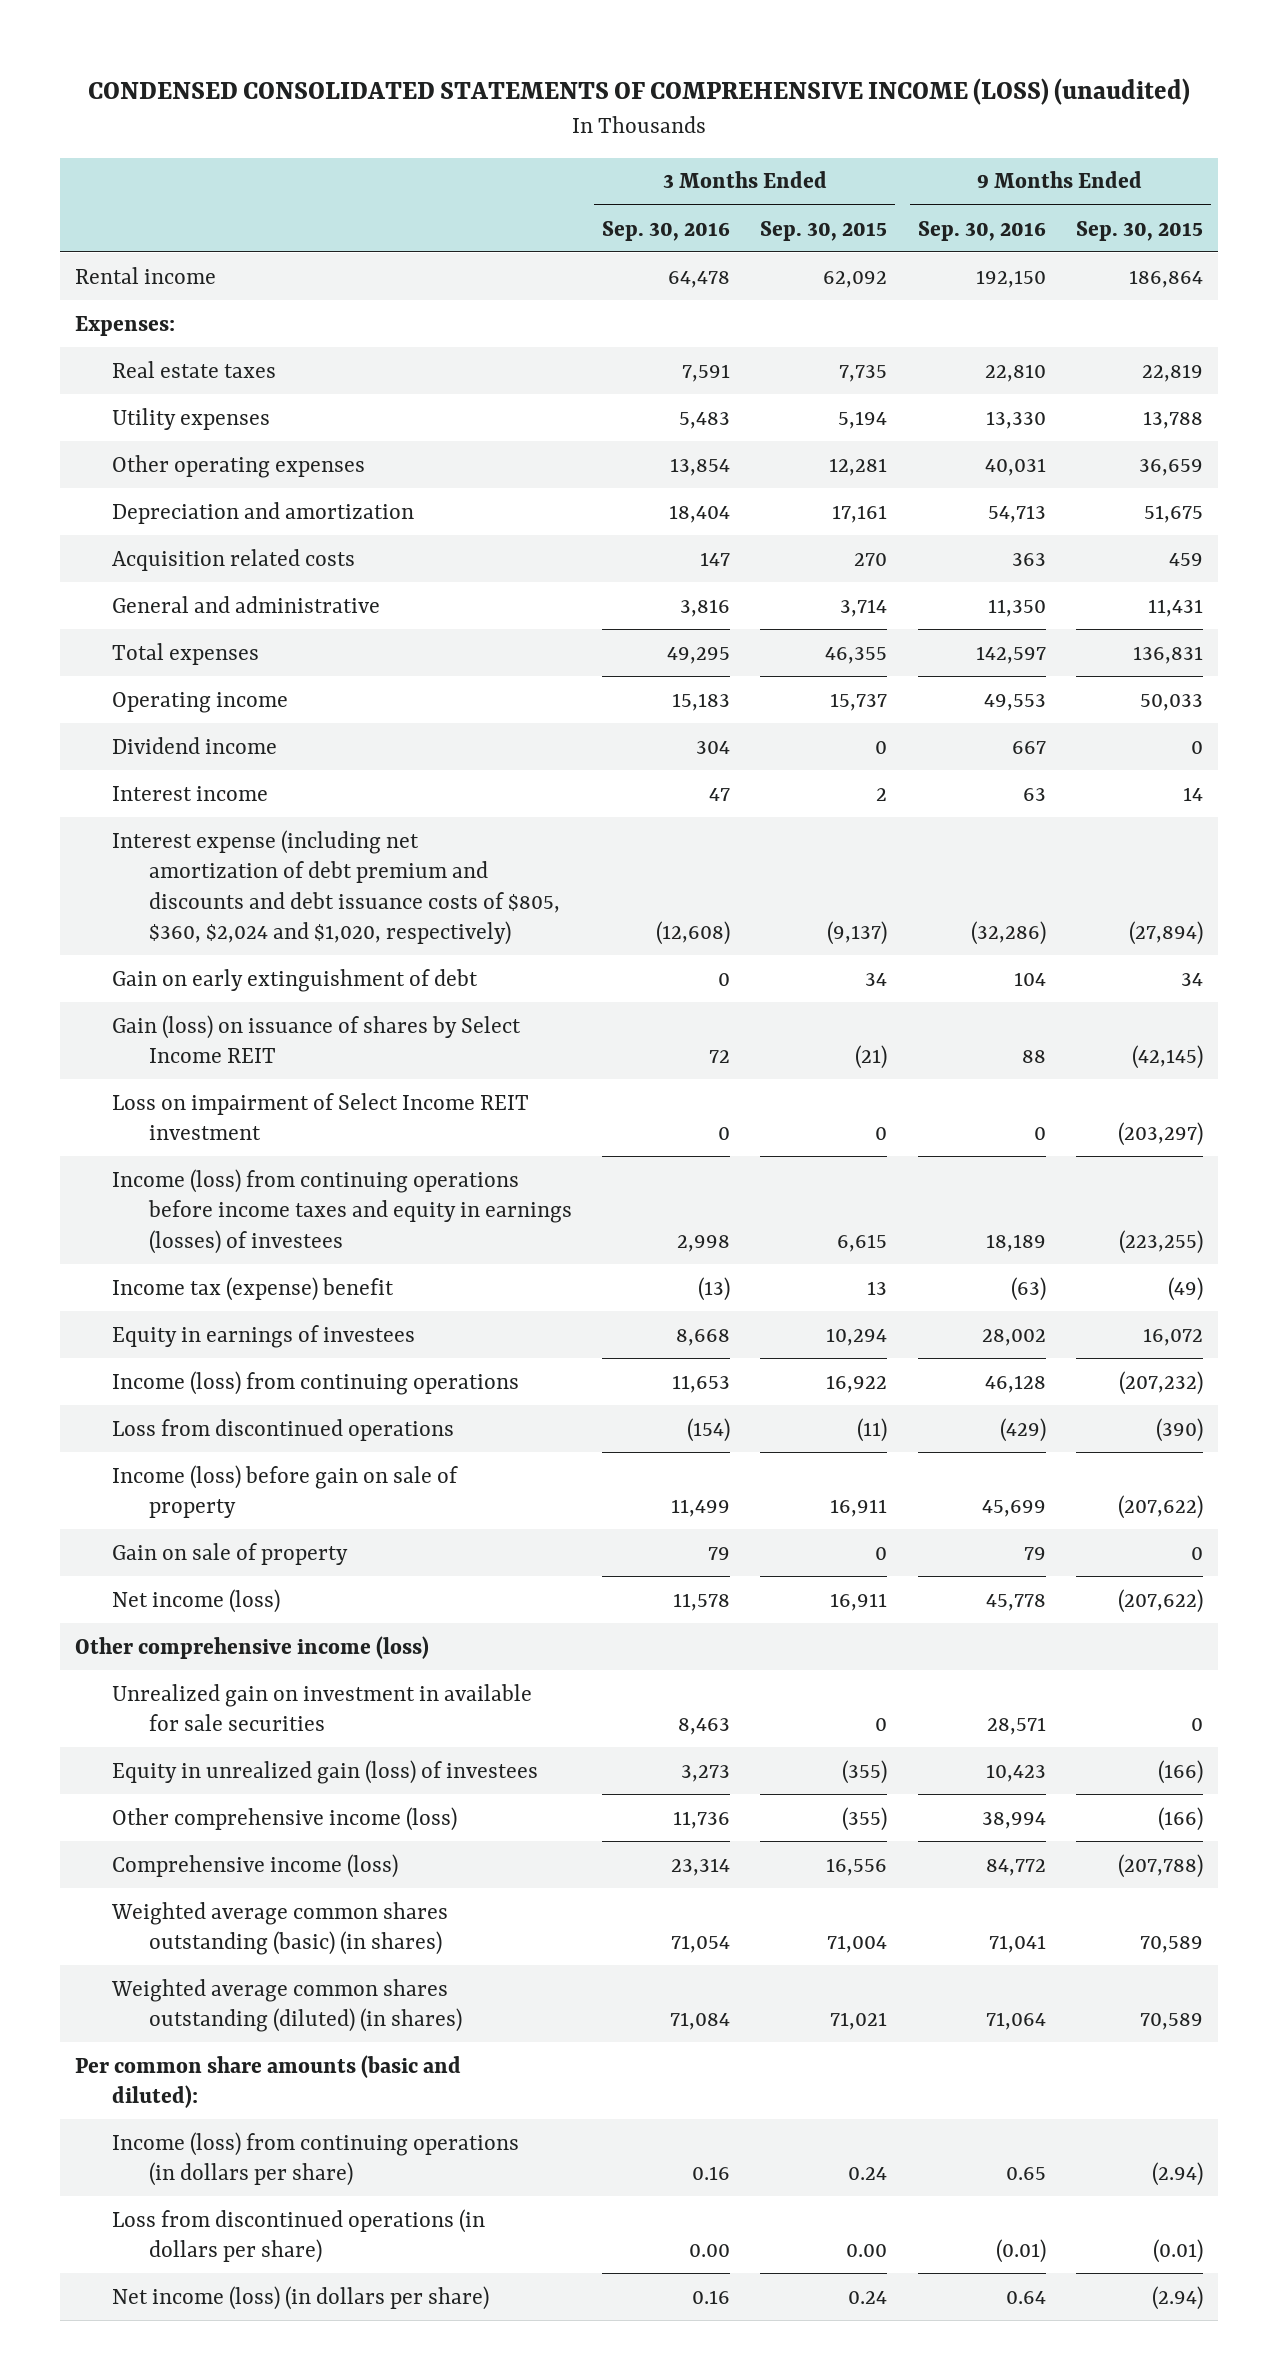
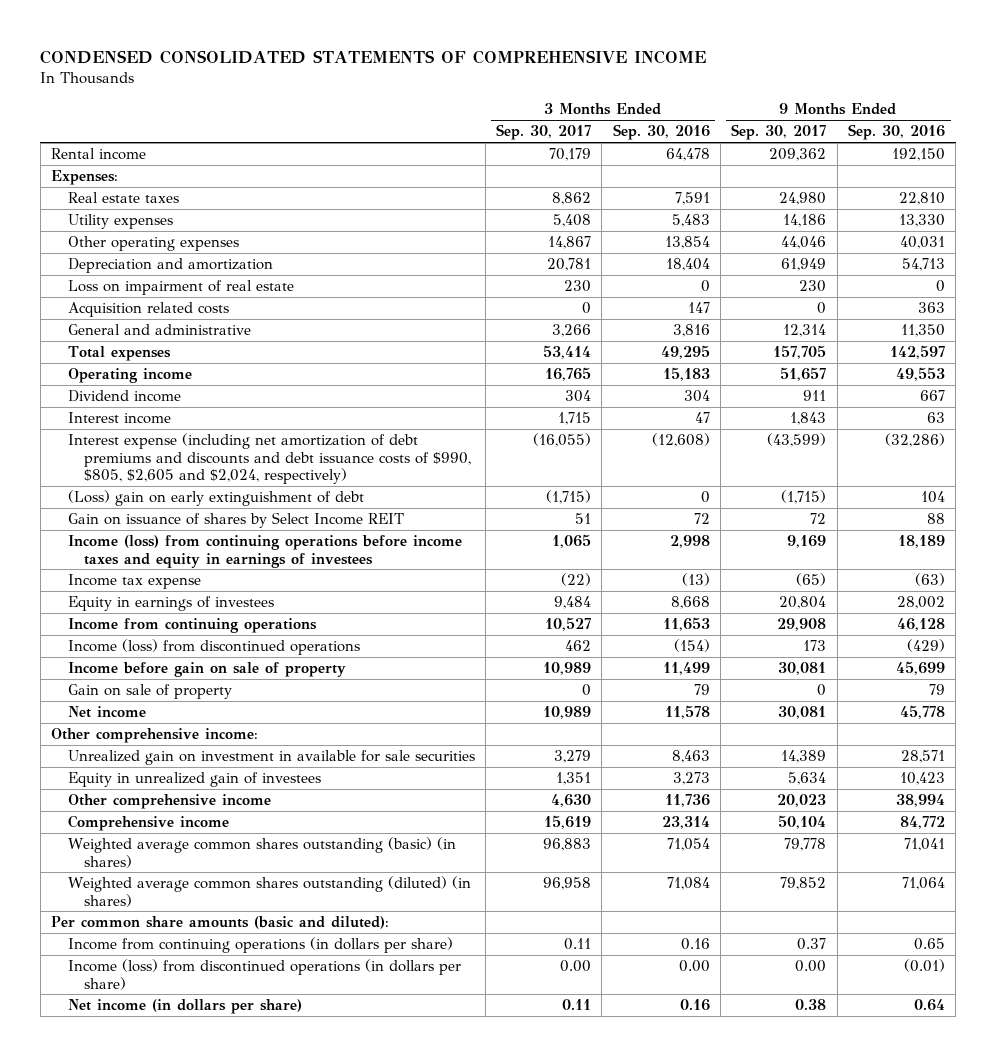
- CONDENSED CONSOLIDATED STATEMENTS OF COMPREHENSIVE INCOME (LOSS) (unaudited)
+ CONDENSED CONSOLIDATED STATEMENTS OF COMPREHENSIVE INCOME
- | 3 Months Ended Sep. 30, 2016 | 3 Months Ended Sep. 30, 2015 | 9 Months Ended Sep. 30, 2016 | 9 Months Ended Sep. 30, 2015
+ | 3 Months Ended Sep. 30, 2017 | 3 Months Ended Sep. 30, 2016 | 9 Months Ended Sep. 30, 2017 | 9 Months Ended Sep. 30, 2016
+ Loss on impairment of real estate | 230 | 0 | 230 | 0
- Interest expense (including net amortization of debt premium and discounts and debt issuance costs of $805, $360, $2,024 and $1,020, respectively) | (12,608) | (9,137) | (32,286) | (27,894)
- Gain on early extinguishment of debt | 0 | 34 | 104 | 34
- Gain (loss) on issuance of shares by Select Income REIT | 72 | (21) | 88 | (42,145)
- Loss on impairment of Select Income REIT investment | 0 | 0 | 0 | (203,297)
- Income (loss) from continuing operations before income taxes and equity in earnings (losses) of investees | 2,998 | 6,615 | 18,189 | (223,255)
- Income tax (expense) benefit | (13) | 13 | (63) | (49)
+ Interest expense (including net amortization of debt premiums and discounts and debt issuance costs of $990, $805, $2,605 and $2,024, respectively) | (16,055) | (12,608) | (43,599) | (32,286)
+ (Loss) gain on early extinguishment of debt | (1,715) | 0 | (1,715) | 104
+ Gain on issuance of shares by Select Income REIT | 51 | 72 | 72 | 88
+ Income (loss) from continuing operations before income taxes and equity in earnings of investees | 1,065 | 2,998 | 9,169 | 18,189
+ Income tax expense | (22) | (13) | (65) | (63)
- Income (loss) from continuing operations | 11,653 | 16,922 | 46,128 | (207,232)
- Loss from discontinued operations | (154) | (11) | (429) | (390)
- Income (loss) before gain on sale of property | 11,499 | 16,911 | 45,699 | (207,622)
+ Income from continuing operations | 10,527 | 11,653 | 29,908 | 46,128
+ Income (loss) from discontinued operations | 462 | (154) | 173 | (429)
+ Income before gain on sale of property | 10,989 | 11,499 | 30,081 | 45,699
- Net income (loss) | 11,578 | 16,911 | 45,778 | (207,622)
- Other comprehensive income (loss)
+ Net income | 10,989 | 11,578 | 30,081 | 45,778
+ Other comprehensive income:
- Equity in unrealized gain (loss) of investees | 3,273 | (355) | 10,423 | (166)
- Other comprehensive income (loss) | 11,736 | (355) | 38,994 | (166)
- Comprehensive income (loss) | 23,314 | 16,556 | 84,772 | (207,788)
+ Equity in unrealized gain of investees | 1,351 | 3,273 | 5,634 | 10,423
+ Other comprehensive income | 4,630 | 11,736 | 20,023 | 38,994
+ Comprehensive income | 15,619 | 23,314 | 50,104 | 84,772
- Income (loss) from continuing operations (in dollars per share) | 0.16 | 0.24 | 0.65 | (2.94)
- Loss from discontinued operations (in dollars per share) | 0.00 | 0.00 | (0.01) | (0.01)
- Net income (loss) (in dollars per share) | 0.16 | 0.24 | 0.64 | (2.94)
+ Income from continuing operations (in dollars per share) | 0.11 | 0.16 | 0.37 | 0.65
+ Income (loss) from discontinued operations (in dollars per share) | 0.00 | 0.00 | 0.00 | (0.01)
+ Net income (in dollars per share) | 0.11 | 0.16 | 0.38 | 0.64

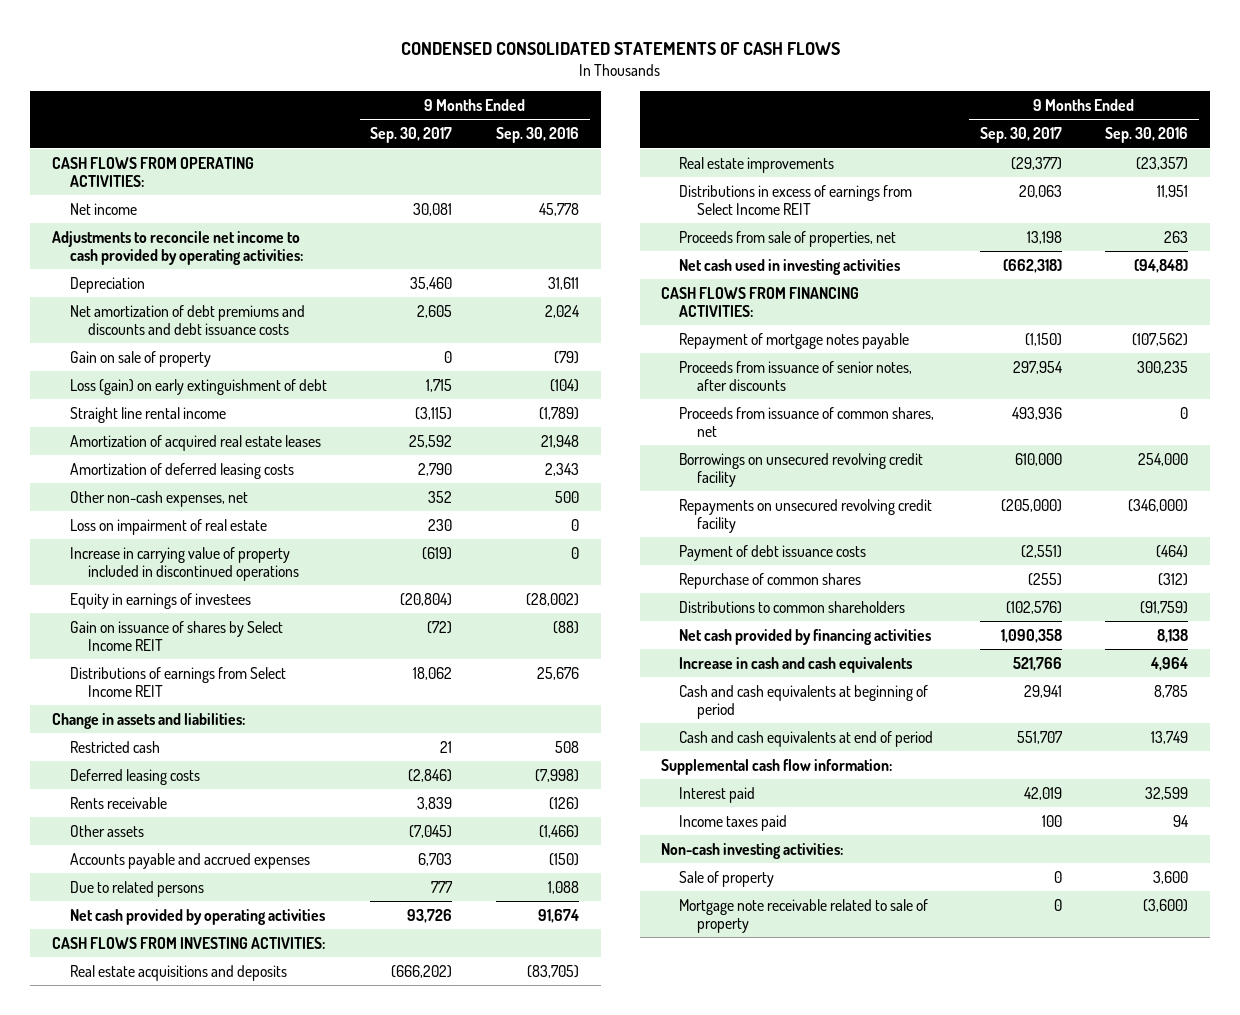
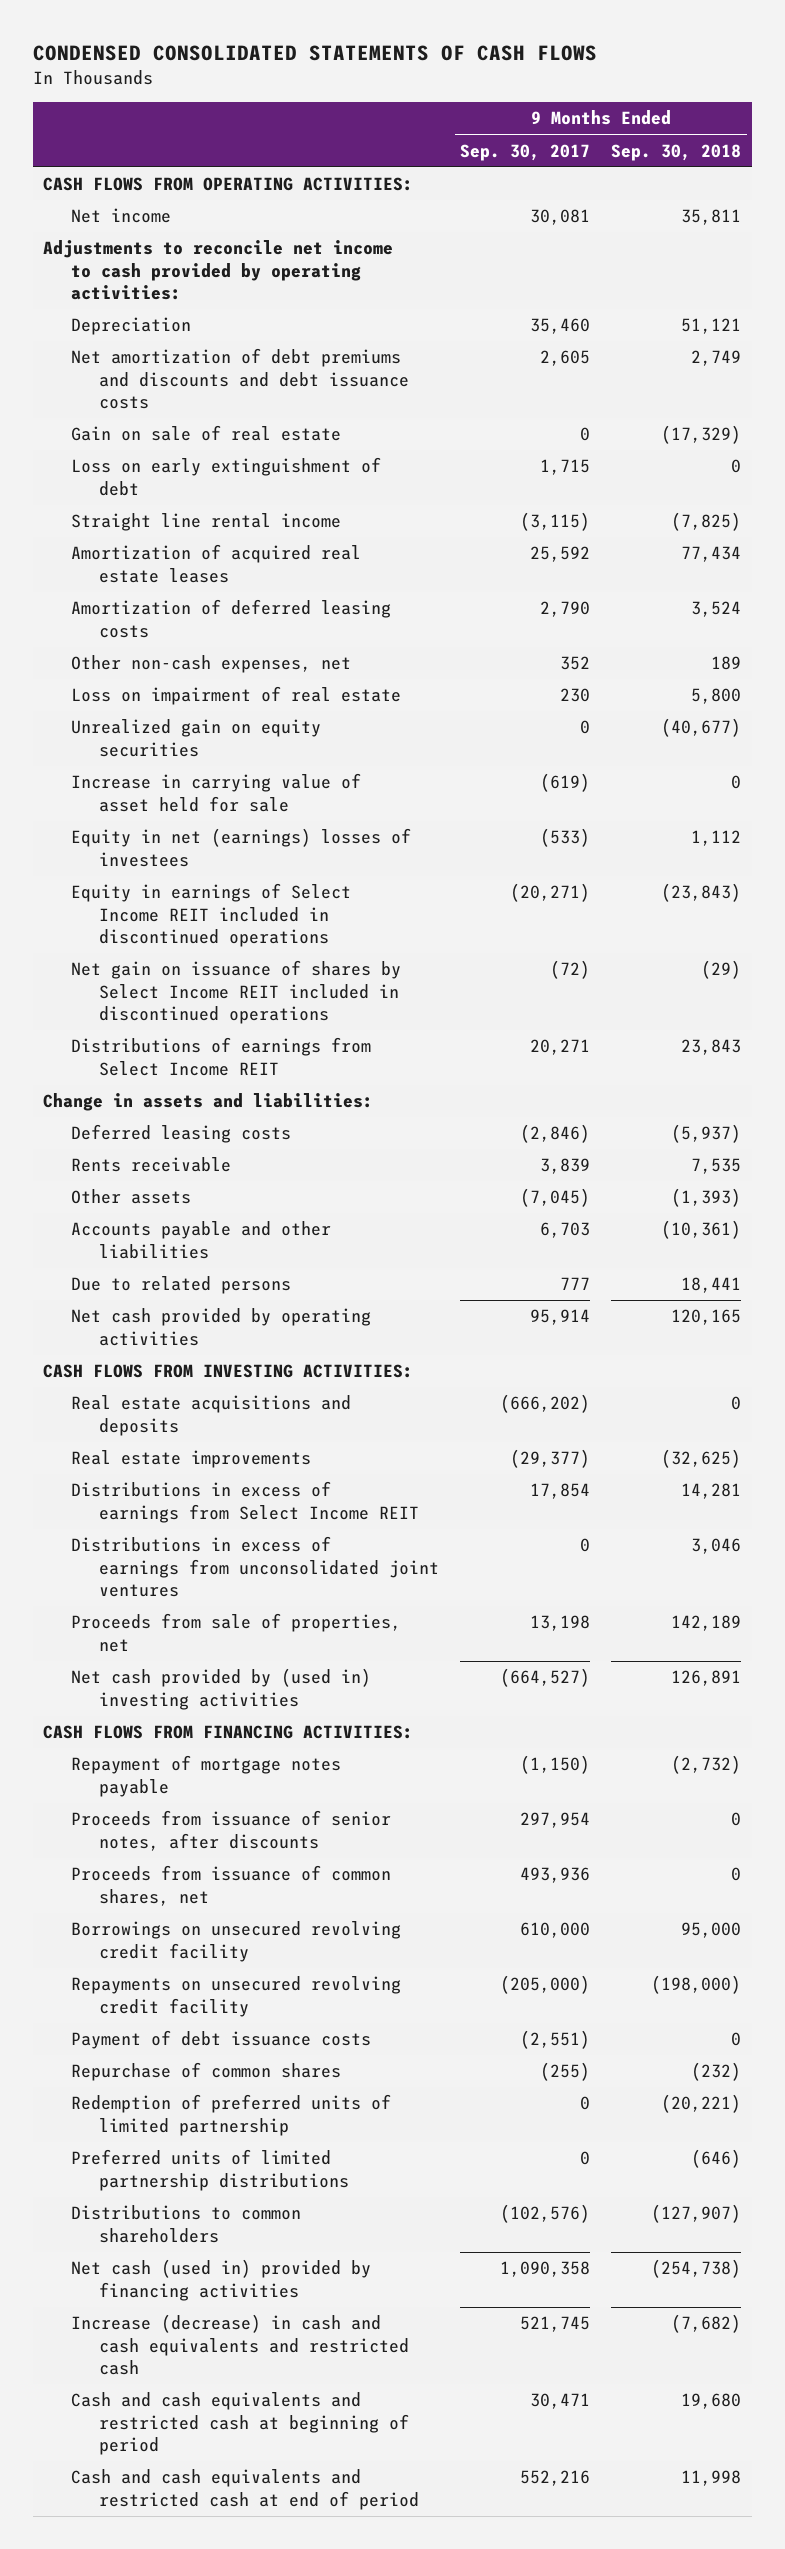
- | 9 Months Ended Sep. 30, 2017 | 9 Months Ended Sep. 30, 2016
+ | 9 Months Ended Sep. 30, 2017 | 9 Months Ended Sep. 30, 2018
- Gain on sale of property | 0 | (79)
- Loss (gain) on early extinguishment of debt | 1,715 | (104)
+ Gain on sale of real estate | 0 | (17,329)
+ Loss on early extinguishment of debt | 1,715 | 0
- Increase in carrying value of property included in discontinued operations | (619) | 0
- Equity in earnings of investees | (20,804) | (28,002)
- Gain on issuance of shares by Select Income REIT | (72) | (88)
- Distributions of earnings from Select Income REIT | 18,062 | 25,676
+ Unrealized gain on equity securities | 0 | (40,677)
+ Increase in carrying value of asset held for sale | (619) | 0
+ Equity in net (earnings) losses of investees | (533) | 1,112
+ Equity in earnings of Select Income REIT included in discontinued operations | (20,271) | (23,843)
+ Net gain on issuance of shares by Select Income REIT included in discontinued operations | (72) | (29)
+ Distributions of earnings from Select Income REIT | 20,271 | 23,843
- Restricted cash | 21 | 508
- Accounts payable and accrued expenses | 6,703 | (150)
+ Accounts payable and other liabilities | 6,703 | (10,361)
- Net cash provided by operating activities | 93,726 | 91,674
+ Net cash provided by operating activities | 95,914 | 120,165
- Distributions in excess of earnings from Select Income REIT | 20,063 | 11,951
+ Distributions in excess of earnings from Select Income REIT | 17,854 | 14,281
+ Distributions in excess of earnings from unconsolidated joint ventures | 0 | 3,046
- Net cash used in investing activities | (662,318) | (94,848)
+ Net cash provided by (used in) investing activities | (664,527) | 126,891
+ Redemption of preferred units of limited partnership | 0 | (20,221)
+ Preferred units of limited partnership distributions | 0 | (646)
- Net cash provided by financing activities | 1,090,358 | 8,138
- Increase in cash and cash equivalents | 521,766 | 4,964
- Cash and cash equivalents at beginning of period | 29,941 | 8,785
- Cash and cash equivalents at end of period | 551,707 | 13,749
- Supplemental cash flow information:
- Interest paid | 42,019 | 32,599
- Income taxes paid | 100 | 94
- Non-cash investing activities:
- Sale of property | 0 | 3,600
- Mortgage note receivable related to sale of property | 0 | (3,600)
+ Net cash (used in) provided by financing activities | 1,090,358 | (254,738)
+ Increase (decrease) in cash and cash equivalents and restricted cash | 521,745 | (7,682)
+ Cash and cash equivalents and restricted cash at beginning of period | 30,471 | 19,680
+ Cash and cash equivalents and restricted cash at end of period | 552,216 | 11,998

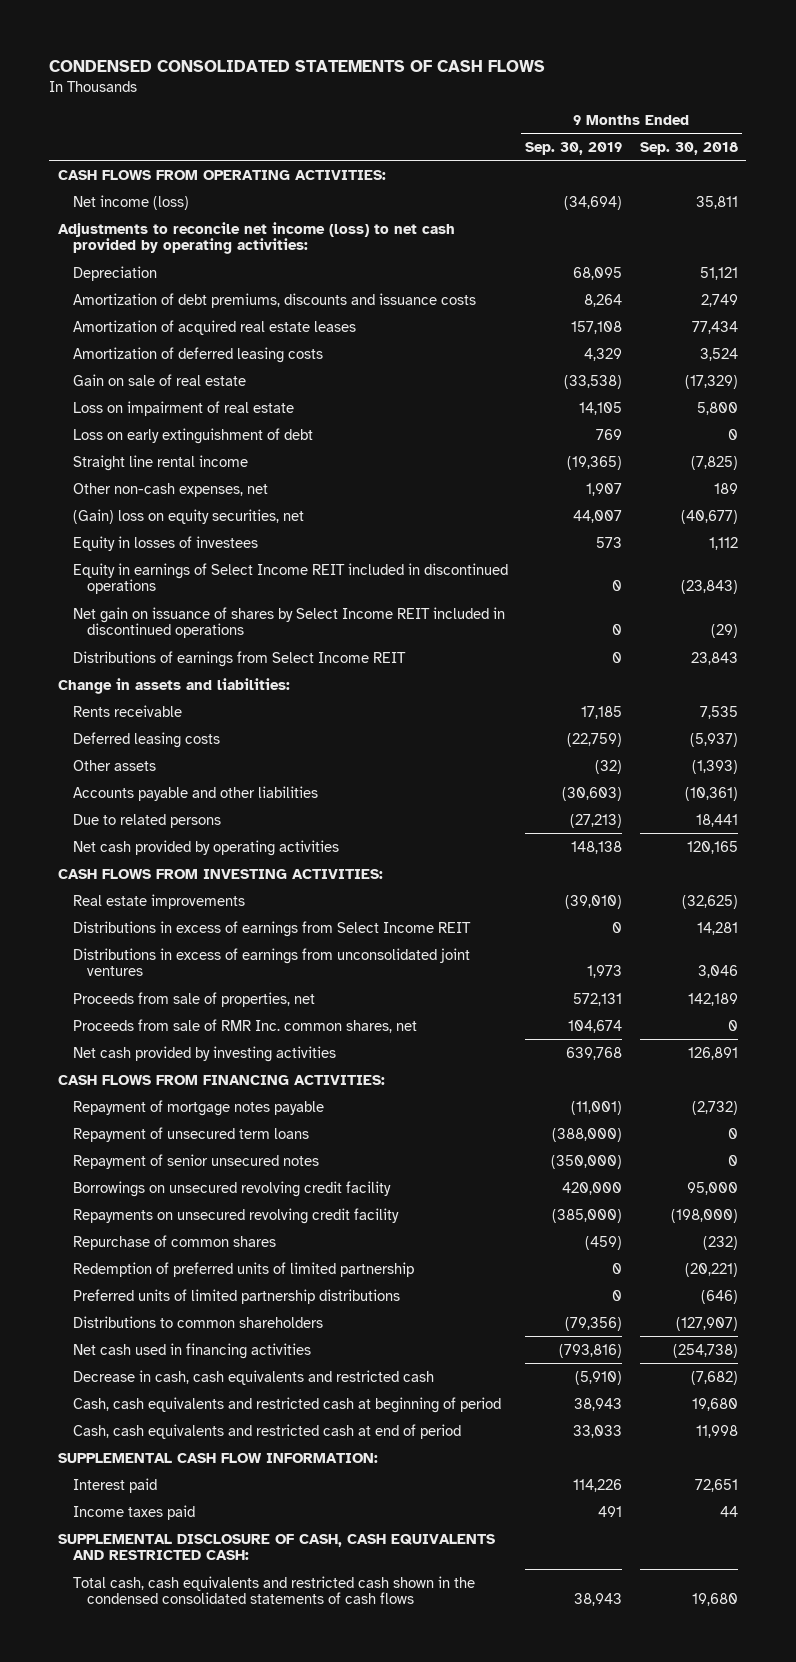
- | 9 Months Ended Sep. 30, 2017 | 9 Months Ended Sep. 30, 2018
+ | 9 Months Ended Sep. 30, 2019 | 9 Months Ended Sep. 30, 2018
- Net income | 30,081 | 35,811
- Adjustments to reconcile net income to cash provided by operating activities:
+ Net income (loss) | (34,694) | 35,811
+ Adjustments to reconcile net income (loss) to net cash provided by operating activities:
- Net amortization of debt premiums and discounts and debt issuance costs | 2,605 | 2,749
+ Amortization of debt premiums, discounts and issuance costs | 8,264 | 2,749
moved up: Amortization of acquired real estate leases | 157,108 | 77,434
moved up: Amortization of deferred leasing costs | 4,329 | 3,524
moved up: Loss on impairment of real estate | 14,105 | 5,800
- Unrealized gain on equity securities | 0 | (40,677)
- Increase in carrying value of asset held for sale | (619) | 0
- Equity in net (earnings) losses of investees | (533) | 1,112
+ (Gain) loss on equity securities, net | 44,007 | (40,677)
+ Equity in losses of investees | 573 | 1,112
moved down: Deferred leasing costs | (22,759) | (5,937)
- Real estate acquisitions and deposits | (666,202) | 0
- Net cash provided by (used in) investing activities | (664,527) | 126,891
+ Proceeds from sale of RMR Inc. common shares, net | 104,674 | 0
+ Net cash provided by investing activities | 639,768 | 126,891
- Proceeds from issuance of senior notes, after discounts | 297,954 | 0
- Proceeds from issuance of common shares, net | 493,936 | 0
+ Repayment of unsecured term loans | (388,000) | 0
+ Repayment of senior unsecured notes | (350,000) | 0
- Payment of debt issuance costs | (2,551) | 0
- Net cash (used in) provided by financing activities | 1,090,358 | (254,738)
- Increase (decrease) in cash and cash equivalents and restricted cash | 521,745 | (7,682)
- Cash and cash equivalents and restricted cash at beginning of period | 30,471 | 19,680
- Cash and cash equivalents and restricted cash at end of period | 552,216 | 11,998
+ Net cash used in financing activities | (793,816) | (254,738)
+ Decrease in cash, cash equivalents and restricted cash | (5,910) | (7,682)
+ Cash, cash equivalents and restricted cash at beginning of period | 38,943 | 19,680
+ Cash, cash equivalents and restricted cash at end of period | 33,033 | 11,998
+ SUPPLEMENTAL CASH FLOW INFORMATION:
+ Interest paid | 114,226 | 72,651
+ Income taxes paid | 491 | 44
+ SUPPLEMENTAL DISCLOSURE OF CASH, CASH EQUIVALENTS AND RESTRICTED CASH:
+ Total cash, cash equivalents and restricted cash shown in the condensed consolidated statements of cash flows | 38,943 | 19,680

